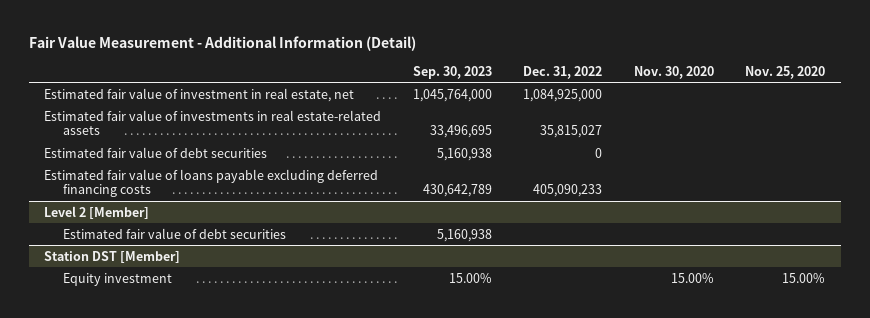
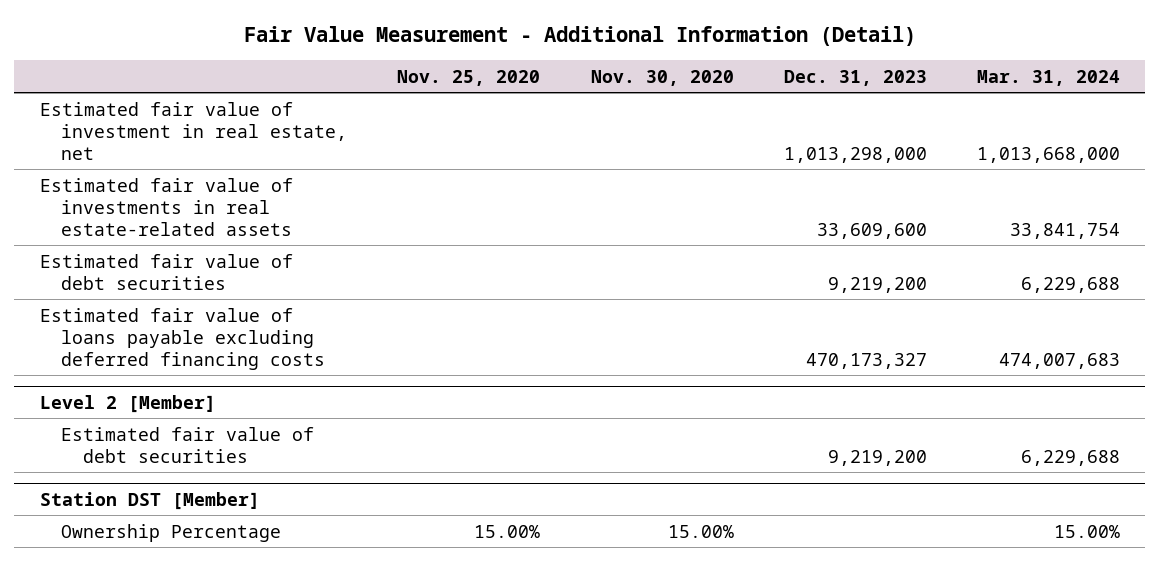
- | Sep. 30, 2023 | Dec. 31, 2022 | Nov. 30, 2020 | Nov. 25, 2020
+ | Nov. 25, 2020 | Nov. 30, 2020 | Dec. 31, 2023 | Mar. 31, 2024
@ Station DST [Member]
- Equity investment | 15.00% | | 15.00% | 15.00%
+ Ownership Percentage | 15.00% | 15.00% | | 15.00%

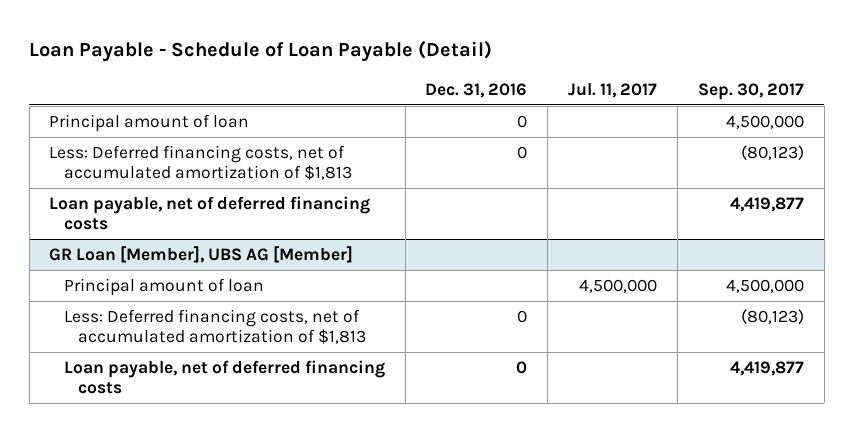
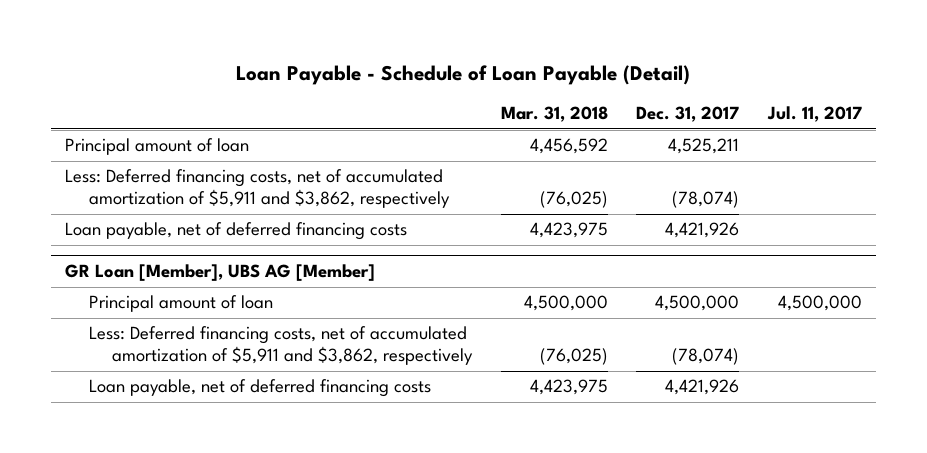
- | Dec. 31, 2016 | Jul. 11, 2017 | Sep. 30, 2017
+ | Mar. 31, 2018 | Dec. 31, 2017 | Jul. 11, 2017
- Less: Deferred financing costs, net of accumulated amortization of $1,813 | 0 | | (80,123)
+ Less: Deferred financing costs, net of accumulated amortization of $5,911 and $3,862, respectively | (76,025) | (78,074) |
@ GR Loan [Member], UBS AG [Member]
- Less: Deferred financing costs, net of accumulated amortization of $1,813 | 0 | | (80,123)
+ Less: Deferred financing costs, net of accumulated amortization of $5,911 and $3,862, respectively | (76,025) | (78,074) |

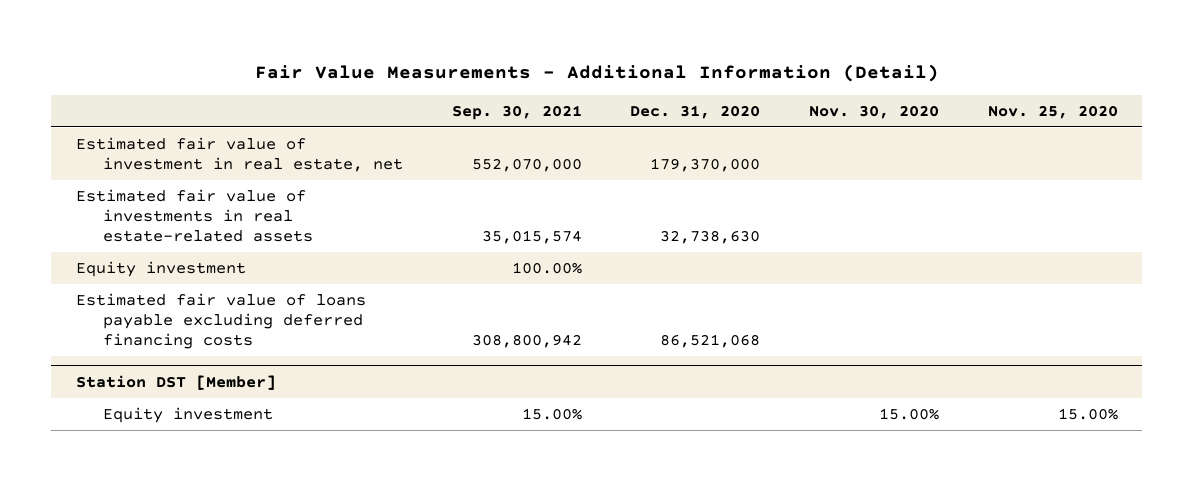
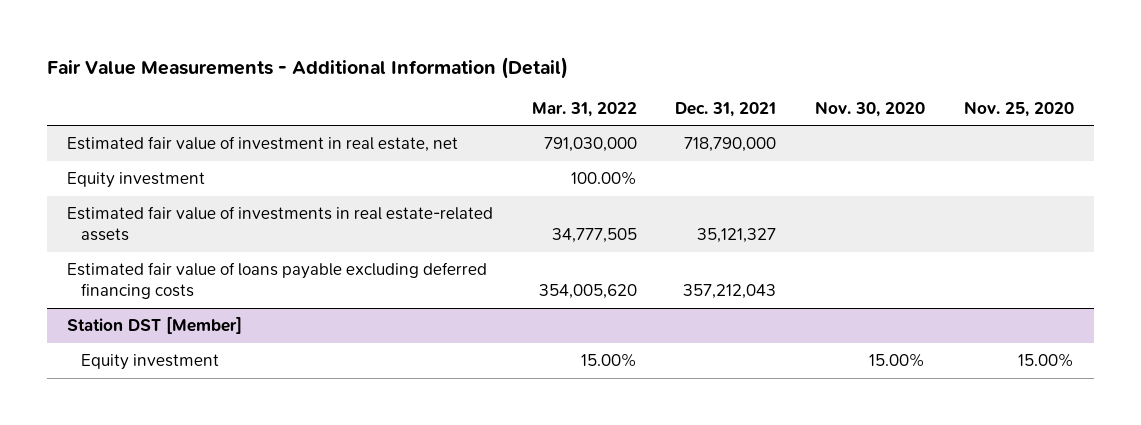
- | Sep. 30, 2021 | Dec. 31, 2020 | Nov. 30, 2020 | Nov. 25, 2020
+ | Mar. 31, 2022 | Dec. 31, 2021 | Nov. 30, 2020 | Nov. 25, 2020
moved down: Estimated fair value of investments in real estate-related assets | 34,777,505 | 35,121,327 | |

